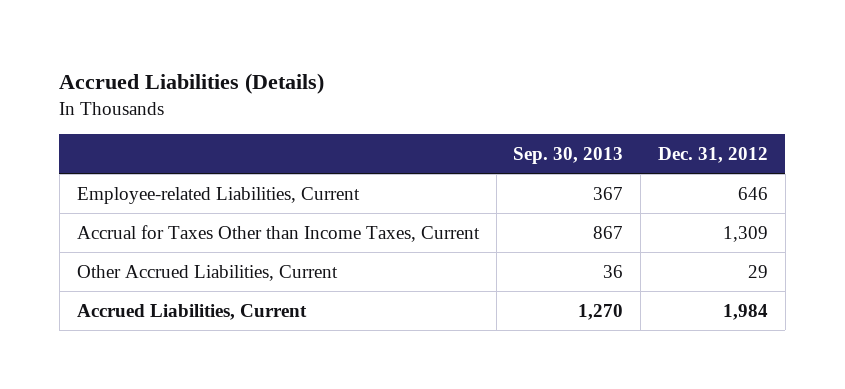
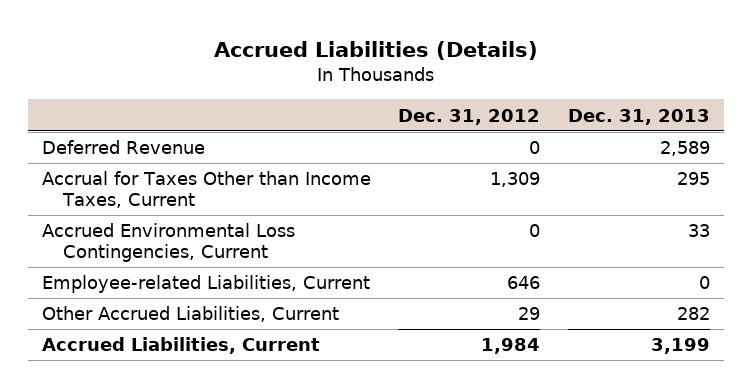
- | Sep. 30, 2013 | Dec. 31, 2012
+ | Dec. 31, 2012 | Dec. 31, 2013
+ Deferred Revenue | 0 | 2,589
+ Accrued Environmental Loss Contingencies, Current | 0 | 33
moved down: Employee-related Liabilities, Current | 646 | 0

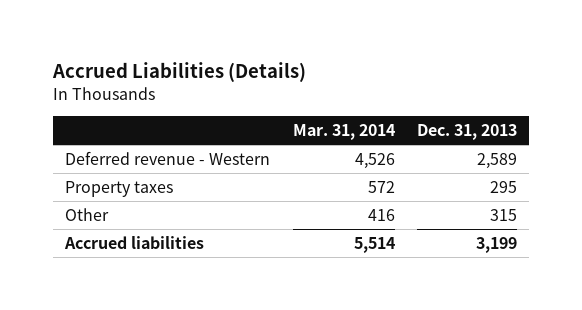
- | Dec. 31, 2012 | Dec. 31, 2013
+ | Mar. 31, 2014 | Dec. 31, 2013
- Deferred Revenue | 0 | 2,589
- Accrual for Taxes Other than Income Taxes, Current | 1,309 | 295
- Accrued Environmental Loss Contingencies, Current | 0 | 33
- Employee-related Liabilities, Current | 646 | 0
- Other Accrued Liabilities, Current | 29 | 282
- Accrued Liabilities, Current | 1,984 | 3,199
+ Deferred revenue - Western | 4,526 | 2,589
+ Property taxes | 572 | 295
+ Other | 416 | 315
+ Accrued liabilities | 5,514 | 3,199

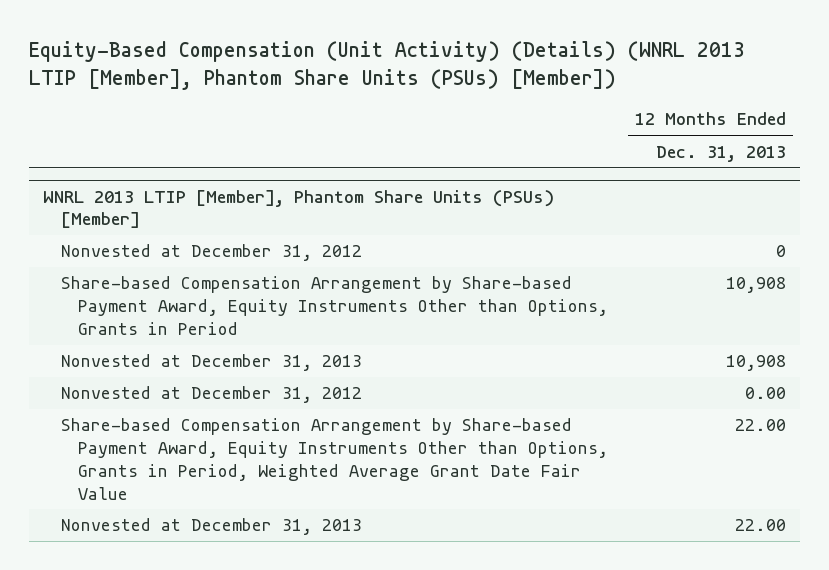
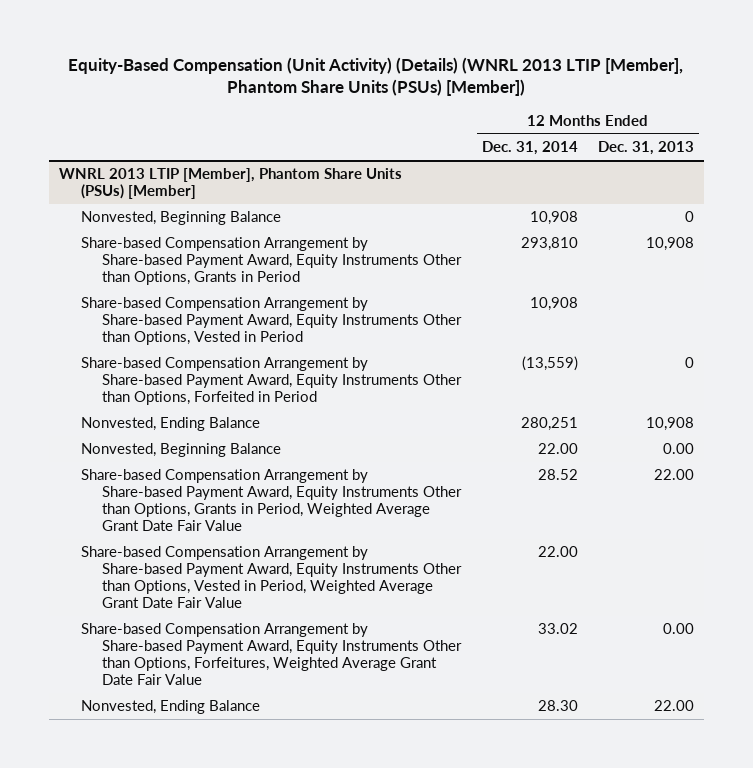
- | 12 Months Ended Dec. 31, 2013
+ | 12 Months Ended Dec. 31, 2014 | 12 Months Ended Dec. 31, 2013
@ WNRL 2013 LTIP [Member], Phantom Share Units (PSUs) [Member]
- Nonvested at December 31, 2012 | 0
+ Nonvested, Beginning Balance | 10,908 | 0
- Nonvested at December 31, 2013 | 10,908
- Nonvested at December 31, 2012 | 0.00
+ Share-based Compensation Arrangement by Share-based Payment Award, Equity Instruments Other than Options, Vested in Period | 10,908 |
+ Share-based Compensation Arrangement by Share-based Payment Award, Equity Instruments Other than Options, Forfeited in Period | (13,559) | 0
+ Nonvested, Ending Balance | 280,251 | 10,908
+ Nonvested, Beginning Balance | 22.00 | 0.00
- Nonvested at December 31, 2013 | 22.00
+ Share-based Compensation Arrangement by Share-based Payment Award, Equity Instruments Other than Options, Vested in Period, Weighted Average Grant Date Fair Value | 22.00 |
+ Share-based Compensation Arrangement by Share-based Payment Award, Equity Instruments Other than Options, Forfeitures, Weighted Average Grant Date Fair Value | 33.02 | 0.00
+ Nonvested, Ending Balance | 28.30 | 22.00

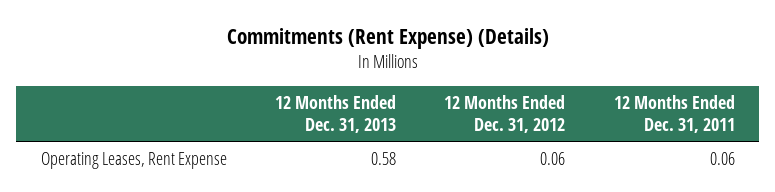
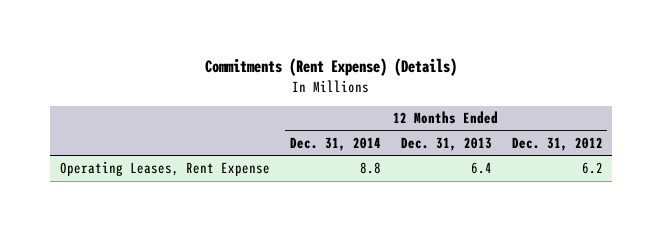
- | 12 Months Ended Dec. 31, 2013 | 12 Months Ended Dec. 31, 2012 | 12 Months Ended Dec. 31, 2011
+ | 12 Months Ended Dec. 31, 2014 | 12 Months Ended Dec. 31, 2013 | 12 Months Ended Dec. 31, 2012
- Operating Leases, Rent Expense | 0.58 | 0.06 | 0.06
+ Operating Leases, Rent Expense | 8.8 | 6.4 | 6.2

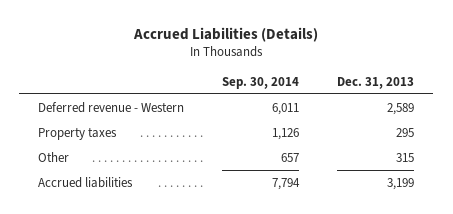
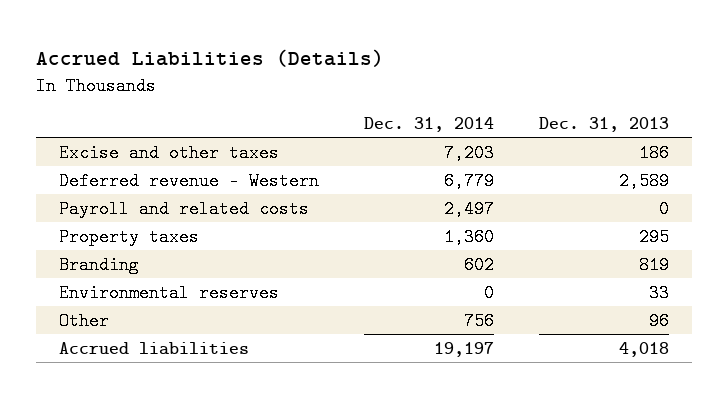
- | Sep. 30, 2014 | Dec. 31, 2013
+ | Dec. 31, 2014 | Dec. 31, 2013
+ Excise and other taxes | 7,203 | 186
+ Payroll and related costs | 2,497 | 0
- Other | 657 | 315
- Accrued liabilities | 7,794 | 3,199
+ Branding | 602 | 819
+ Environmental reserves | 0 | 33
+ Other | 756 | 96
+ Accrued liabilities | 19,197 | 4,018

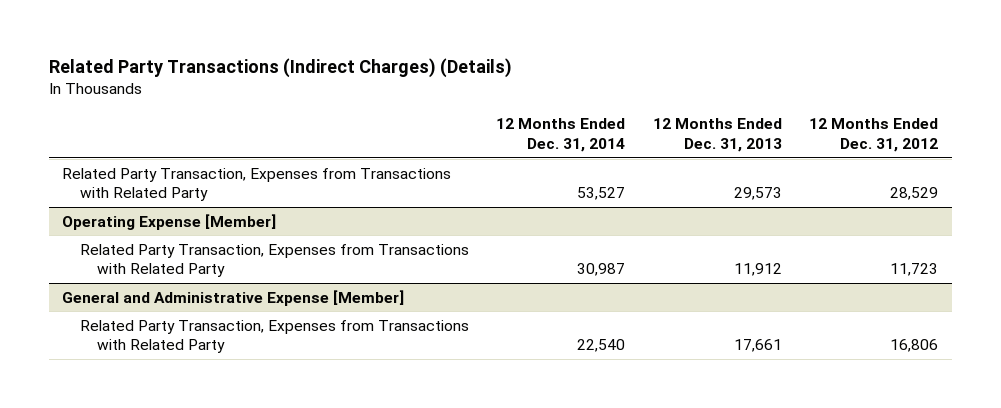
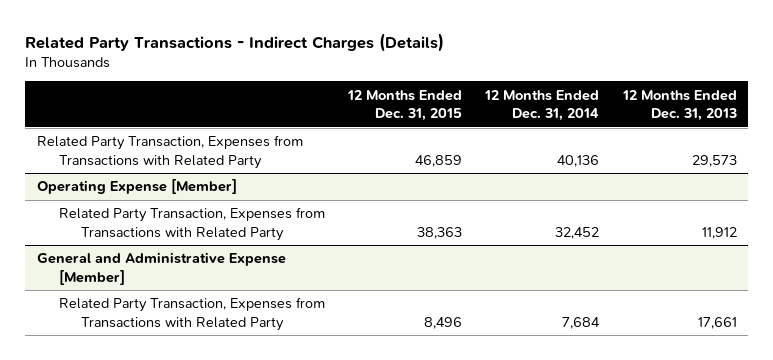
- Related Party Transactions (Indirect Charges) (Details)
+ Related Party Transactions - Indirect Charges (Details)
- | 12 Months Ended Dec. 31, 2014 | 12 Months Ended Dec. 31, 2013 | 12 Months Ended Dec. 31, 2012
+ | 12 Months Ended Dec. 31, 2015 | 12 Months Ended Dec. 31, 2014 | 12 Months Ended Dec. 31, 2013
- Related Party Transaction, Expenses from Transactions with Related Party | 53,527 | 29,573 | 28,529
+ Related Party Transaction, Expenses from Transactions with Related Party | 46,859 | 40,136 | 29,573
@ Operating Expense [Member]
- Related Party Transaction, Expenses from Transactions with Related Party | 30,987 | 11,912 | 11,723
+ Related Party Transaction, Expenses from Transactions with Related Party | 38,363 | 32,452 | 11,912
@ General and Administrative Expense [Member]
- Related Party Transaction, Expenses from Transactions with Related Party | 22,540 | 17,661 | 16,806
+ Related Party Transaction, Expenses from Transactions with Related Party | 8,496 | 7,684 | 17,661

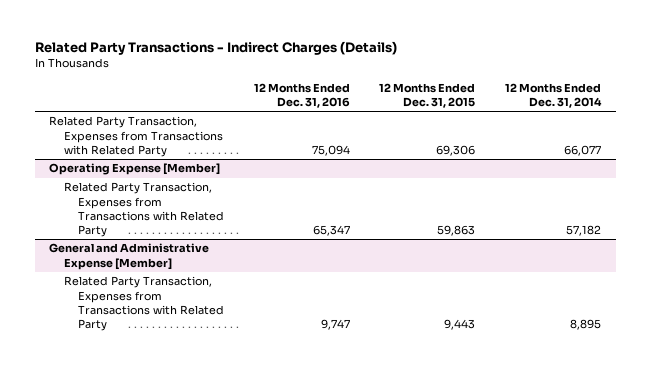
- | 12 Months Ended Dec. 31, 2015 | 12 Months Ended Dec. 31, 2014 | 12 Months Ended Dec. 31, 2013
+ | 12 Months Ended Dec. 31, 2016 | 12 Months Ended Dec. 31, 2015 | 12 Months Ended Dec. 31, 2014
- Related Party Transaction, Expenses from Transactions with Related Party | 46,859 | 40,136 | 29,573
+ Related Party Transaction, Expenses from Transactions with Related Party | 75,094 | 69,306 | 66,077
@ Operating Expense [Member]
- Related Party Transaction, Expenses from Transactions with Related Party | 38,363 | 32,452 | 11,912
+ Related Party Transaction, Expenses from Transactions with Related Party | 65,347 | 59,863 | 57,182
@ General and Administrative Expense [Member]
- Related Party Transaction, Expenses from Transactions with Related Party | 8,496 | 7,684 | 17,661
+ Related Party Transaction, Expenses from Transactions with Related Party | 9,747 | 9,443 | 8,895

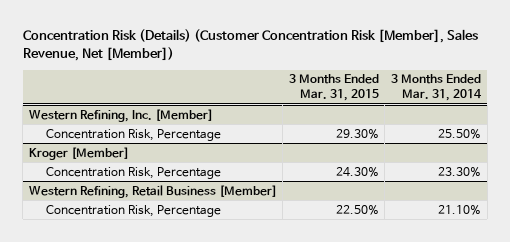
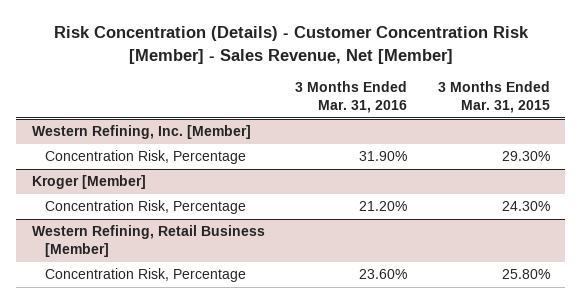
- Concentration Risk (Details) (Customer Concentration Risk [Member], Sales Revenue, Net [Member])
+ Risk Concentration (Details) - Customer Concentration Risk [Member] - Sales Revenue, Net [Member]
- | 3 Months Ended Mar. 31, 2015 | 3 Months Ended Mar. 31, 2014
+ | 3 Months Ended Mar. 31, 2016 | 3 Months Ended Mar. 31, 2015
@ Western Refining, Retail Business [Member]
- Concentration Risk, Percentage | 22.50% | 21.10%
+ Concentration Risk, Percentage | 23.60% | 25.80%

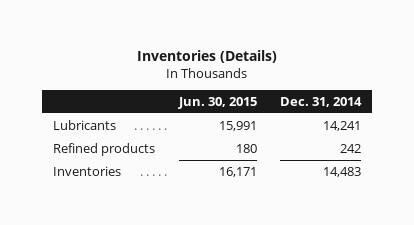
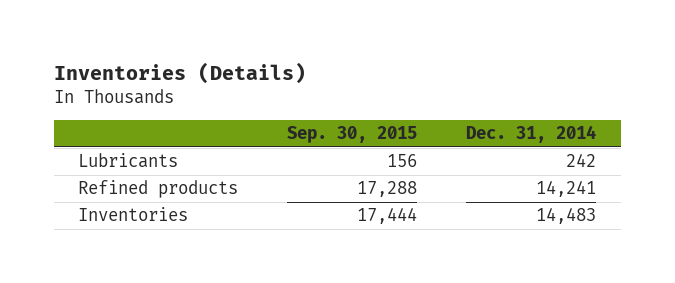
- | Jun. 30, 2015 | Dec. 31, 2014
+ | Sep. 30, 2015 | Dec. 31, 2014
- Lubricants | 15,991 | 14,241
- Refined products | 180 | 242
+ Lubricants | 156 | 242
+ Refined products | 17,288 | 14,241

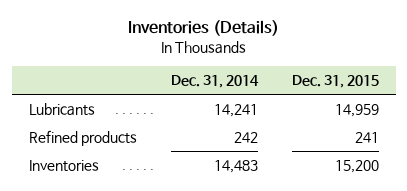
- | Sep. 30, 2015 | Dec. 31, 2014
+ | Dec. 31, 2014 | Dec. 31, 2015
- Lubricants | 156 | 242
- Refined products | 17,288 | 14,241
+ Lubricants | 14,241 | 14,959
+ Refined products | 242 | 241

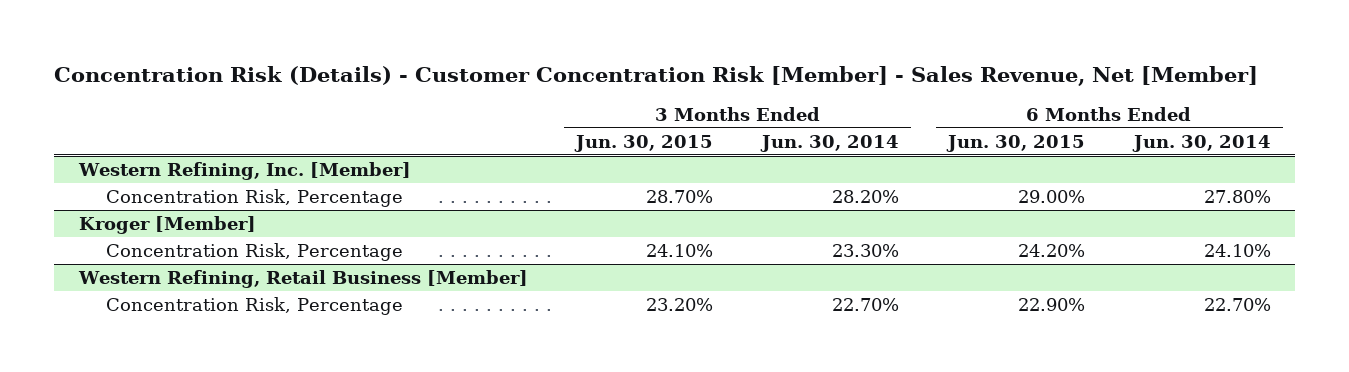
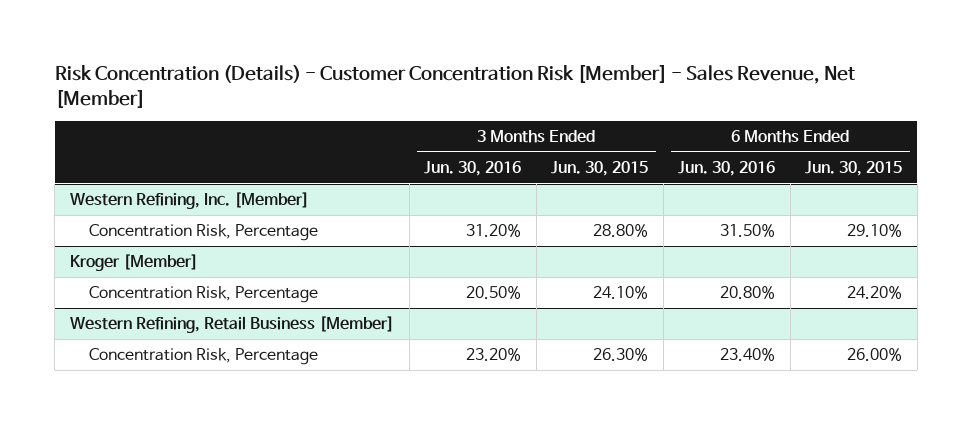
- Concentration Risk (Details) - Customer Concentration Risk [Member] - Sales Revenue, Net [Member]
+ Risk Concentration (Details) - Customer Concentration Risk [Member] - Sales Revenue, Net [Member]
- | 3 Months Ended Jun. 30, 2015 | 3 Months Ended Jun. 30, 2014 | 6 Months Ended Jun. 30, 2015 | 6 Months Ended Jun. 30, 2014
+ | 3 Months Ended Jun. 30, 2016 | 3 Months Ended Jun. 30, 2015 | 6 Months Ended Jun. 30, 2016 | 6 Months Ended Jun. 30, 2015
@ Western Refining, Inc. [Member]
- Concentration Risk, Percentage | 28.70% | 28.20% | 29.00% | 27.80%
+ Concentration Risk, Percentage | 31.20% | 28.80% | 31.50% | 29.10%
@ Western Refining, Retail Business [Member]
- Concentration Risk, Percentage | 23.20% | 22.70% | 22.90% | 22.70%
+ Concentration Risk, Percentage | 23.20% | 26.30% | 23.40% | 26.00%

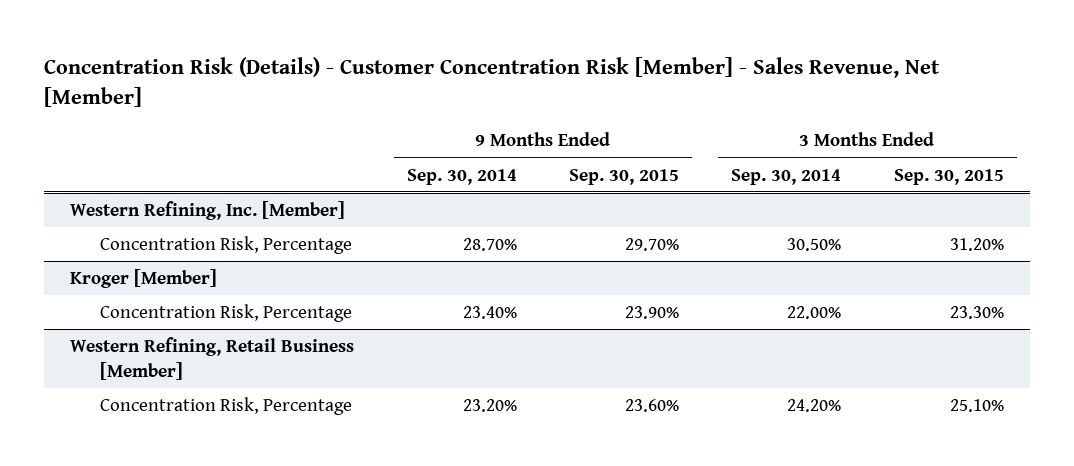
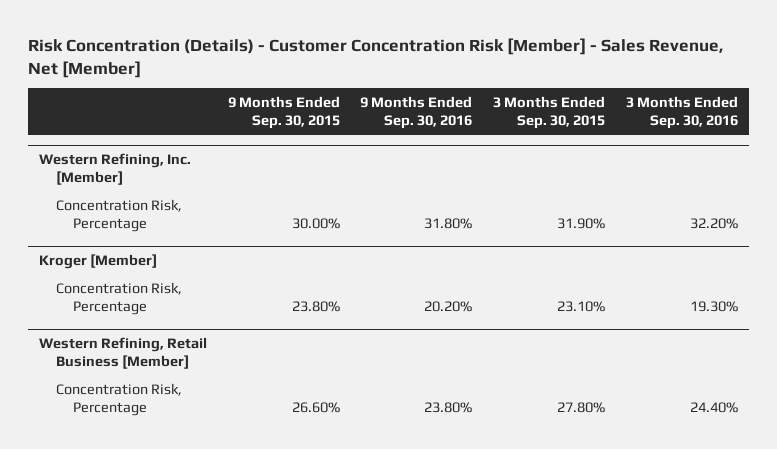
- Concentration Risk (Details) - Customer Concentration Risk [Member] - Sales Revenue, Net [Member]
+ Risk Concentration (Details) - Customer Concentration Risk [Member] - Sales Revenue, Net [Member]
- | 9 Months Ended Sep. 30, 2014 | 9 Months Ended Sep. 30, 2015 | 3 Months Ended Sep. 30, 2014 | 3 Months Ended Sep. 30, 2015
+ | 9 Months Ended Sep. 30, 2015 | 9 Months Ended Sep. 30, 2016 | 3 Months Ended Sep. 30, 2015 | 3 Months Ended Sep. 30, 2016
@ Western Refining, Inc. [Member]
- Concentration Risk, Percentage | 28.70% | 29.70% | 30.50% | 31.20%
+ Concentration Risk, Percentage | 30.00% | 31.80% | 31.90% | 32.20%
@ Kroger [Member]
- Concentration Risk, Percentage | 23.40% | 23.90% | 22.00% | 23.30%
+ Concentration Risk, Percentage | 23.80% | 20.20% | 23.10% | 19.30%
@ Western Refining, Retail Business [Member]
- Concentration Risk, Percentage | 23.20% | 23.60% | 24.20% | 25.10%
+ Concentration Risk, Percentage | 26.60% | 23.80% | 27.80% | 24.40%

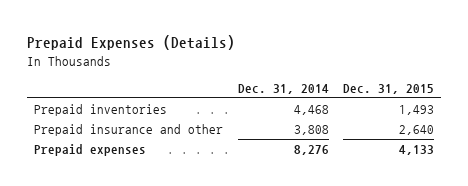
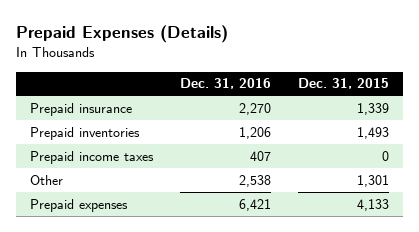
- | Dec. 31, 2014 | Dec. 31, 2015
+ | Dec. 31, 2016 | Dec. 31, 2015
+ Prepaid insurance | 2,270 | 1,339
- Prepaid insurance and other | 3,808 | 2,640
+ Prepaid income taxes | 407 | 0
+ Other | 2,538 | 1,301

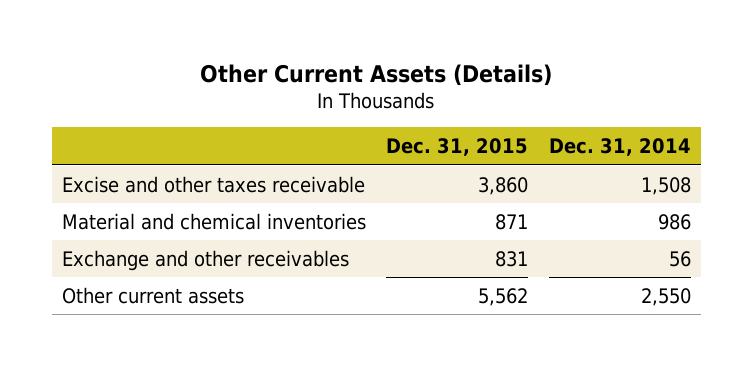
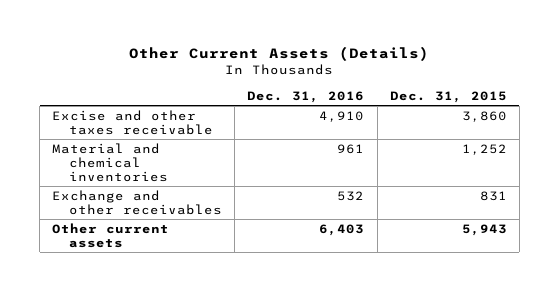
- | Dec. 31, 2015 | Dec. 31, 2014
+ | Dec. 31, 2016 | Dec. 31, 2015
- Material and chemical inventories | 871 | 986
+ Material and chemical inventories | 961 | 1,252
- Other current assets | 5,562 | 2,550
+ Other current assets | 6,403 | 5,943

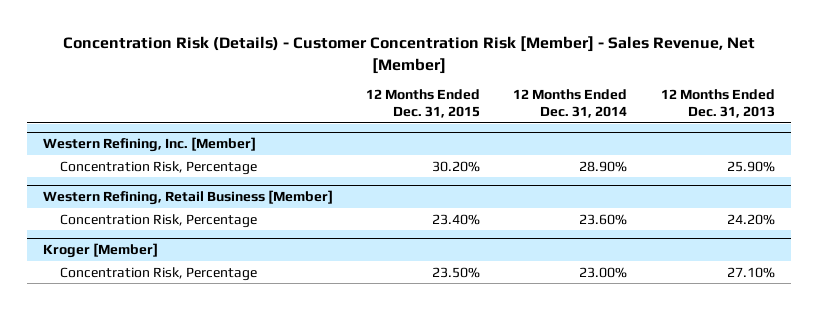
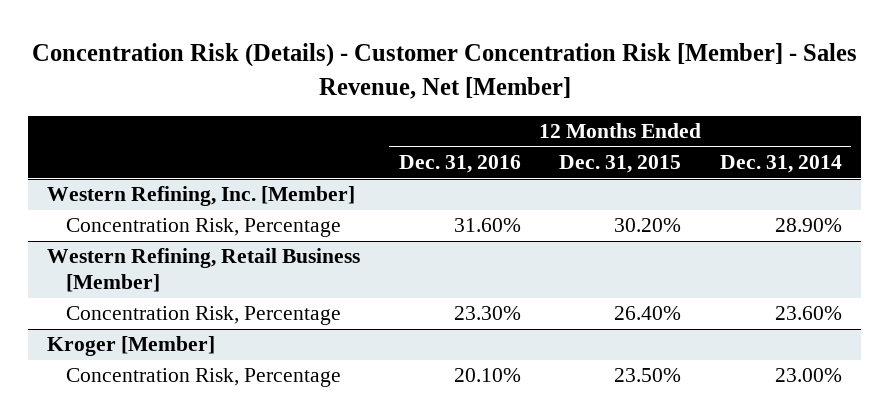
- | 12 Months Ended Dec. 31, 2015 | 12 Months Ended Dec. 31, 2014 | 12 Months Ended Dec. 31, 2013
+ | 12 Months Ended Dec. 31, 2016 | 12 Months Ended Dec. 31, 2015 | 12 Months Ended Dec. 31, 2014
@ Western Refining, Retail Business [Member]
- Concentration Risk, Percentage | 23.40% | 23.60% | 24.20%
+ Concentration Risk, Percentage | 23.30% | 26.40% | 23.60%

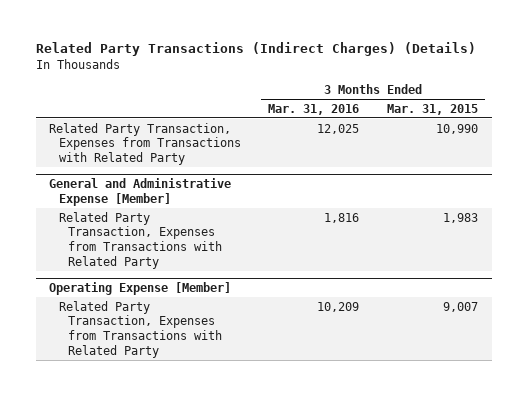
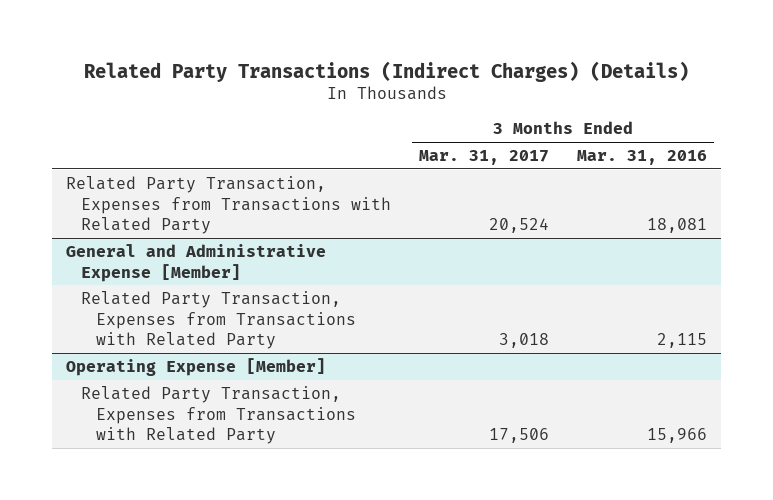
- | 3 Months Ended Mar. 31, 2016 | 3 Months Ended Mar. 31, 2015
+ | 3 Months Ended Mar. 31, 2017 | 3 Months Ended Mar. 31, 2016
- Related Party Transaction, Expenses from Transactions with Related Party | 12,025 | 10,990
+ Related Party Transaction, Expenses from Transactions with Related Party | 20,524 | 18,081
@ General and Administrative Expense [Member]
- Related Party Transaction, Expenses from Transactions with Related Party | 1,816 | 1,983
+ Related Party Transaction, Expenses from Transactions with Related Party | 3,018 | 2,115
@ Operating Expense [Member]
- Related Party Transaction, Expenses from Transactions with Related Party | 10,209 | 9,007
+ Related Party Transaction, Expenses from Transactions with Related Party | 17,506 | 15,966

